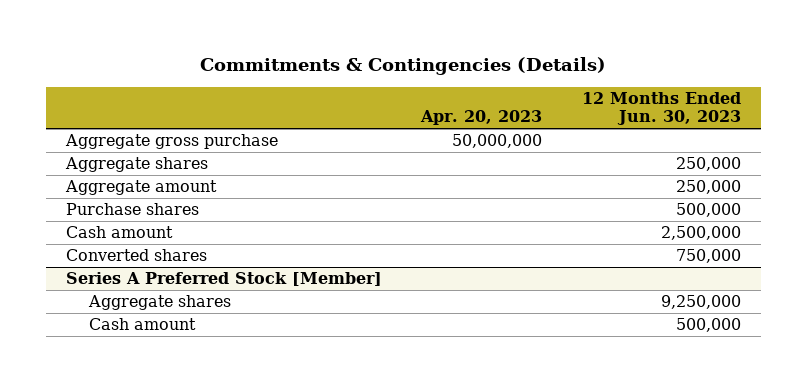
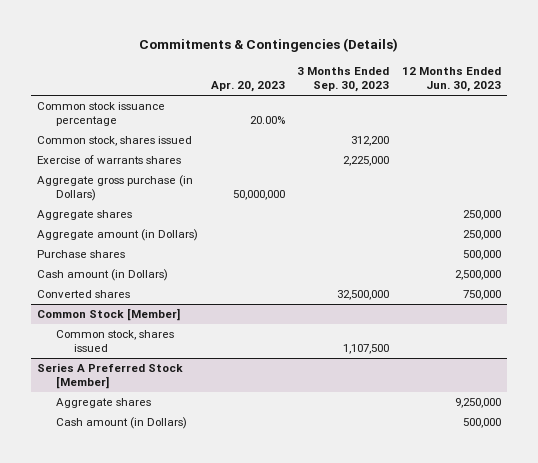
- | Apr. 20, 2023 | 12 Months Ended Jun. 30, 2023
+ | Apr. 20, 2023 | 3 Months Ended Sep. 30, 2023 | 12 Months Ended Jun. 30, 2023
- Aggregate gross purchase | 50,000,000 |
+ Common stock issuance percentage | 20.00% | |
+ Common stock, shares issued | | 312,200 |
+ Exercise of warrants shares | | 2,225,000 |
+ Aggregate gross purchase (in Dollars) | 50,000,000 | |
- Aggregate amount | | 250,000
+ Aggregate amount (in Dollars) | | | 250,000
- Cash amount | | 2,500,000
+ Cash amount (in Dollars) | | | 2,500,000
+ Common Stock [Member]
+ Common stock, shares issued | | 1,107,500 |
@ Series A Preferred Stock [Member]
- Cash amount | | 500,000
+ Cash amount (in Dollars) | | | 500,000

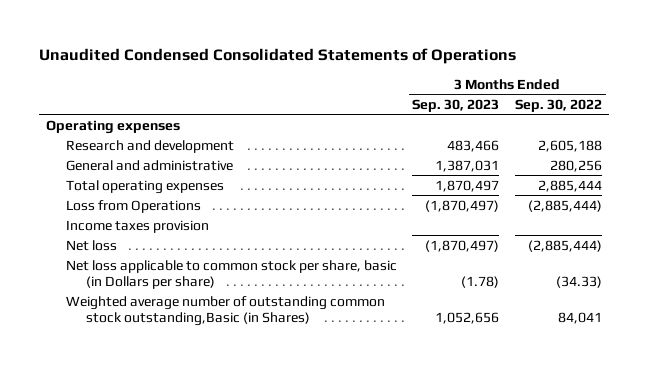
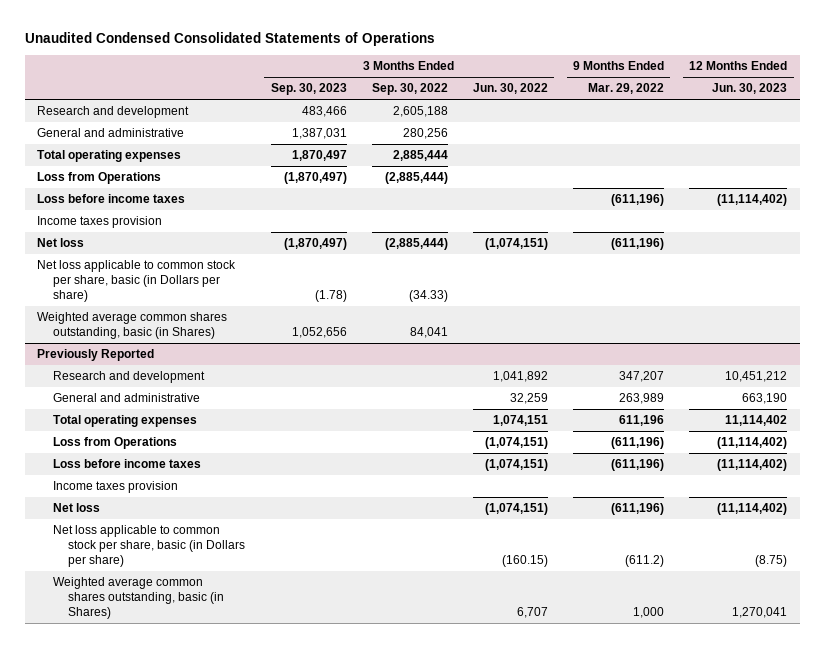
- | 3 Months Ended Sep. 30, 2023 | 3 Months Ended Sep. 30, 2022
+ | 3 Months Ended Sep. 30, 2023 | 3 Months Ended Sep. 30, 2022 | 3 Months Ended Jun. 30, 2022 | 9 Months Ended Mar. 29, 2022 | 12 Months Ended Jun. 30, 2023
- Operating expenses
+ Loss before income taxes | | | | (611,196) | (11,114,402)
- Weighted average number of outstanding common stock outstanding,Basic (in Shares) | 1,052,656 | 84,041
+ Weighted average common shares outstanding, basic (in Shares) | 1,052,656 | 84,041 | | |
+ Previously Reported
+ Research and development | | | 1,041,892 | 347,207 | 10,451,212
+ General and administrative | | | 32,259 | 263,989 | 663,190
+ Total operating expenses | | | 1,074,151 | 611,196 | 11,114,402
+ Loss from Operations | | | (1,074,151) | (611,196) | (11,114,402)
+ Loss before income taxes | | | (1,074,151) | (611,196) | (11,114,402)
+ Income taxes provision
+ Net loss | | | (1,074,151) | (611,196) | (11,114,402)
+ Net loss applicable to common stock per share, basic (in Dollars per share) | | | (160.15) | (611.2) | (8.75)
+ Weighted average common shares outstanding, basic (in Shares) | | | 6,707 | 1,000 | 1,270,041

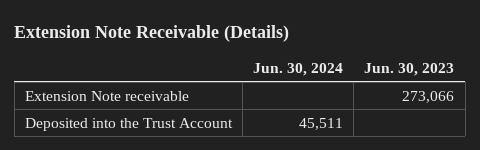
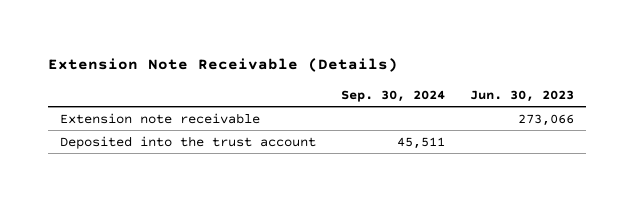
- | Jun. 30, 2024 | Jun. 30, 2023
+ | Sep. 30, 2024 | Jun. 30, 2023
- Extension Note receivable | | 273,066
- Deposited into the Trust Account | 45,511 |
+ Extension note receivable | | 273,066
+ Deposited into the trust account | 45,511 |

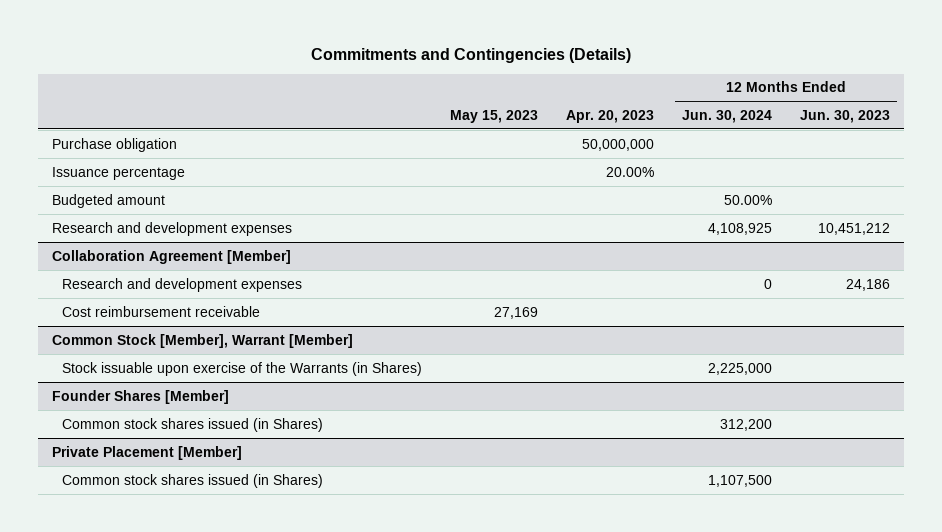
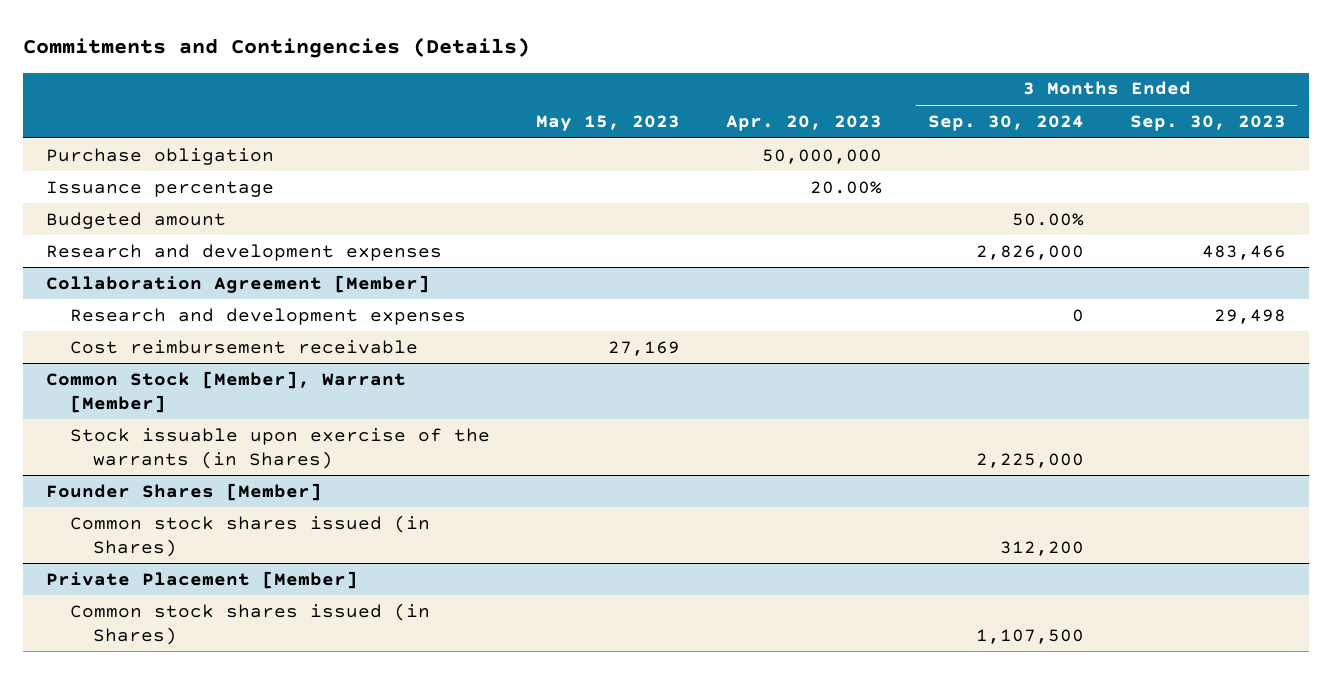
- | May 15, 2023 | Apr. 20, 2023 | 12 Months Ended Jun. 30, 2024 | 12 Months Ended Jun. 30, 2023
+ | May 15, 2023 | Apr. 20, 2023 | 3 Months Ended Sep. 30, 2024 | 3 Months Ended Sep. 30, 2023
@ Common Stock [Member], Warrant [Member]
- Stock issuable upon exercise of the Warrants (in Shares) | | | 2,225,000 |
+ Stock issuable upon exercise of the warrants (in Shares) | | | 2,225,000 |

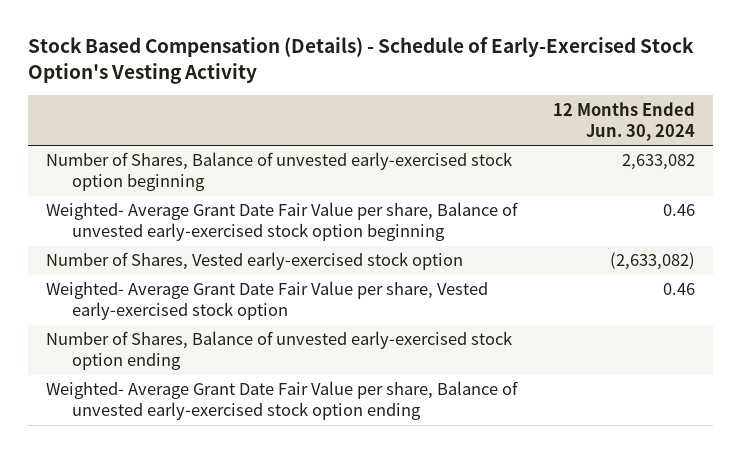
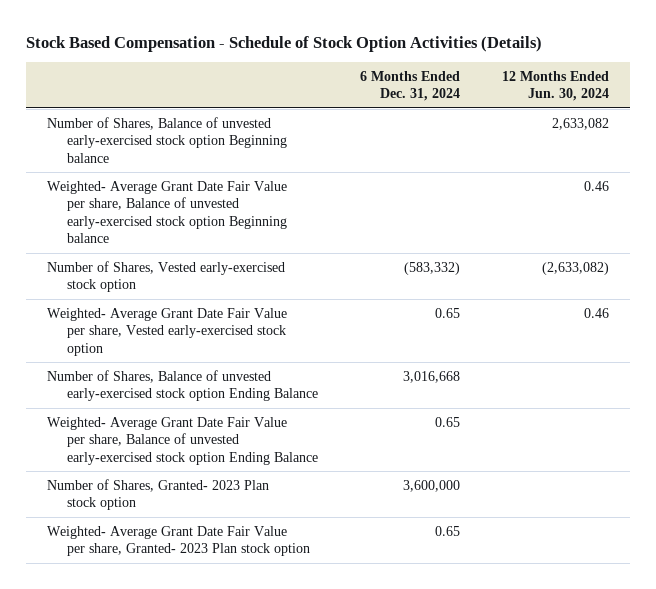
- Stock Based Compensation (Details) - Schedule of Early-Exercised Stock Option's Vesting Activity
+ Stock Based Compensation - Schedule of Stock Option Activities (Details)
- | 12 Months Ended Jun. 30, 2024
+ | 6 Months Ended Dec. 31, 2024 | 12 Months Ended Jun. 30, 2024
- Number of Shares, Balance of unvested early-exercised stock option beginning | 2,633,082
- Weighted- Average Grant Date Fair Value per share, Balance of unvested early-exercised stock option beginning | 0.46
+ Number of Shares, Balance of unvested early-exercised stock option Beginning balance | | 2,633,082
+ Weighted- Average Grant Date Fair Value per share, Balance of unvested early-exercised stock option Beginning balance | | 0.46
- Number of Shares, Balance of unvested early-exercised stock option ending
- Weighted- Average Grant Date Fair Value per share, Balance of unvested early-exercised stock option ending
+ Number of Shares, Balance of unvested early-exercised stock option Ending Balance | 3,016,668 |
+ Weighted- Average Grant Date Fair Value per share, Balance of unvested early-exercised stock option Ending Balance | 0.65 |
+ Number of Shares, Granted- 2023 Plan stock option | 3,600,000 |
+ Weighted- Average Grant Date Fair Value per share, Granted- 2023 Plan stock option | 0.65 |

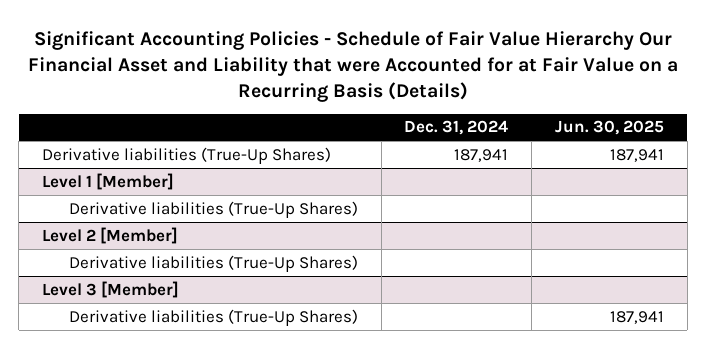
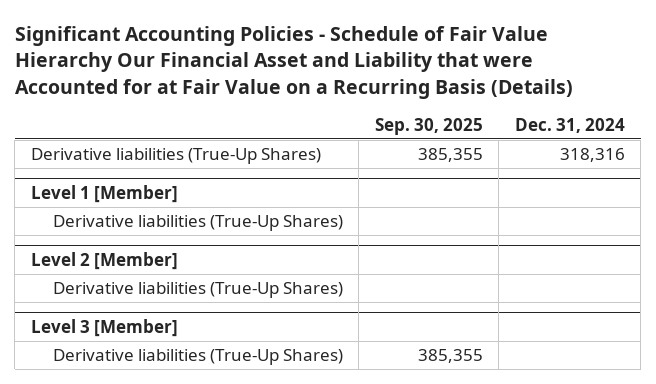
- | Dec. 31, 2024 | Jun. 30, 2025
+ | Sep. 30, 2025 | Dec. 31, 2024
- Derivative liabilities (True-Up Shares) | 187,941 | 187,941
+ Derivative liabilities (True-Up Shares) | 385,355 | 318,316

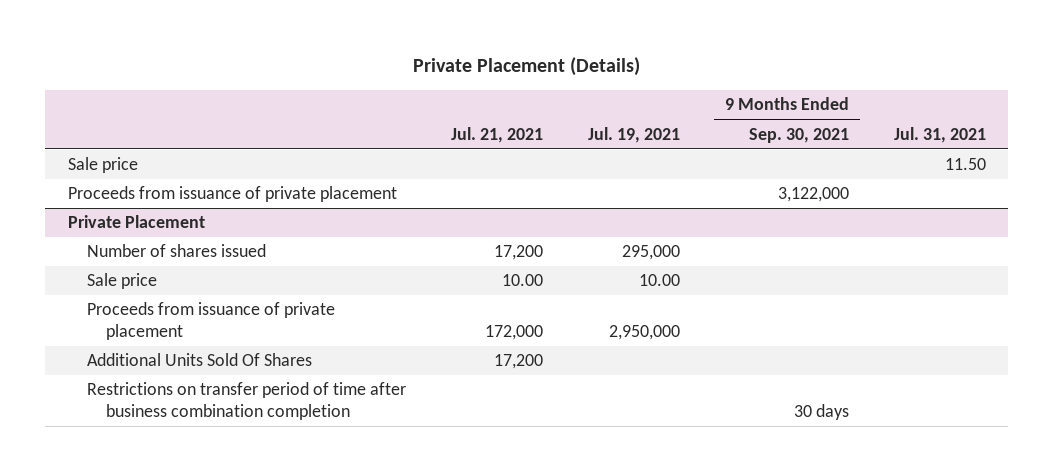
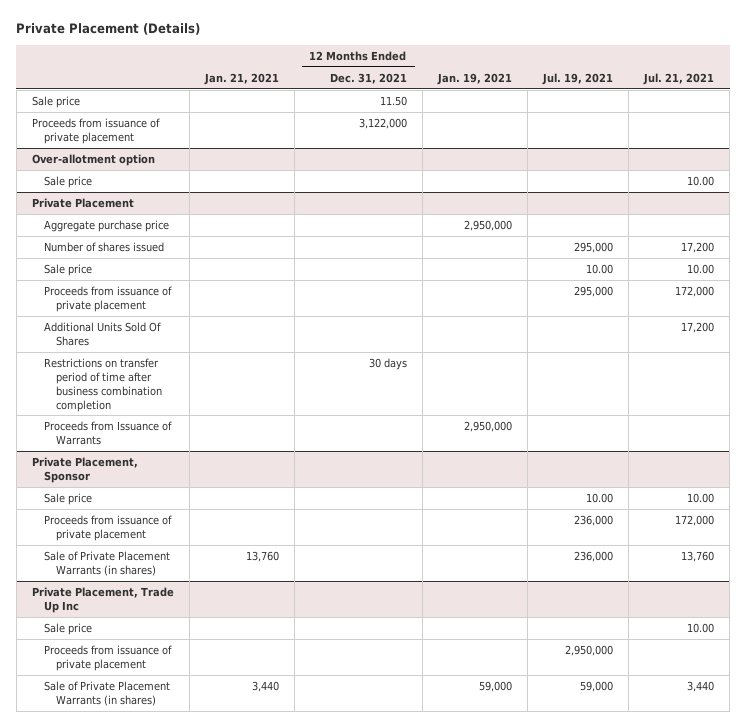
- | Jul. 21, 2021 | Jul. 19, 2021 | 9 Months Ended Sep. 30, 2021 | Jul. 31, 2021
+ | Jan. 21, 2021 | 12 Months Ended Dec. 31, 2021 | Jan. 19, 2021 | Jul. 19, 2021 | Jul. 21, 2021
+ Over-allotment option
+ Sale price | | | | | 10.00
@ Private Placement
+ Aggregate purchase price | | | 2,950,000 | |
- Proceeds from issuance of private placement | 172,000 | 2,950,000 | |
+ Proceeds from issuance of private placement | | | | 295,000 | 172,000
+ Proceeds from Issuance of Warrants | | | 2,950,000 | |
+ Private Placement, Sponsor
+ Sale price | | | | 10.00 | 10.00
+ Proceeds from issuance of private placement | | | | 236,000 | 172,000
+ Sale of Private Placement Warrants (in shares) | 13,760 | | | 236,000 | 13,760
+ Private Placement, Trade Up Inc
+ Sale price | | | | | 10.00
+ Proceeds from issuance of private placement | | | | 2,950,000 |
+ Sale of Private Placement Warrants (in shares) | 3,440 | | 59,000 | 59,000 | 3,440

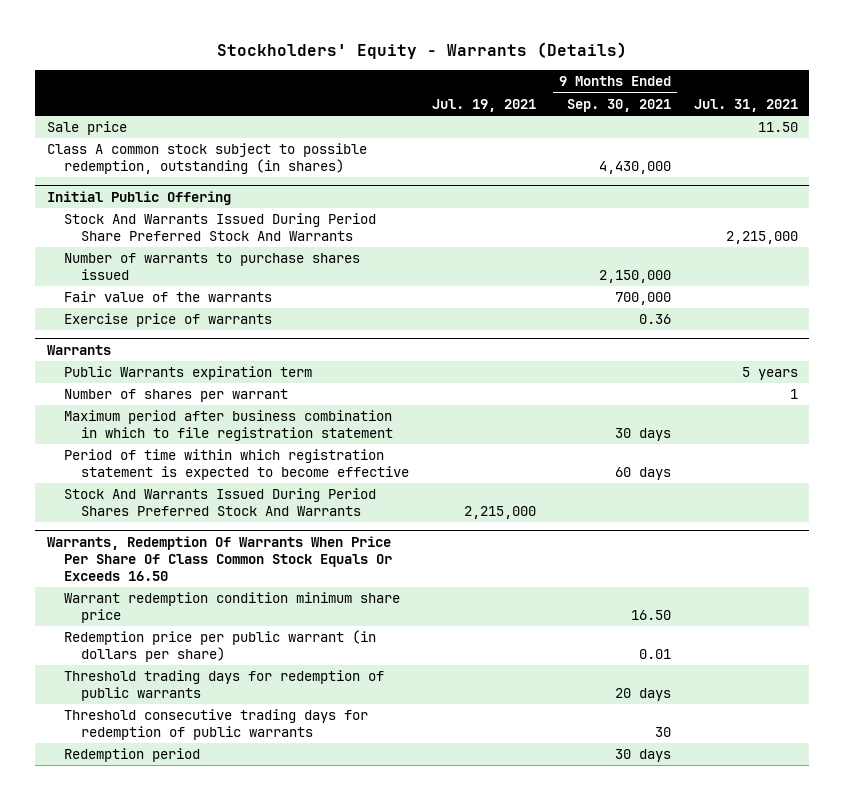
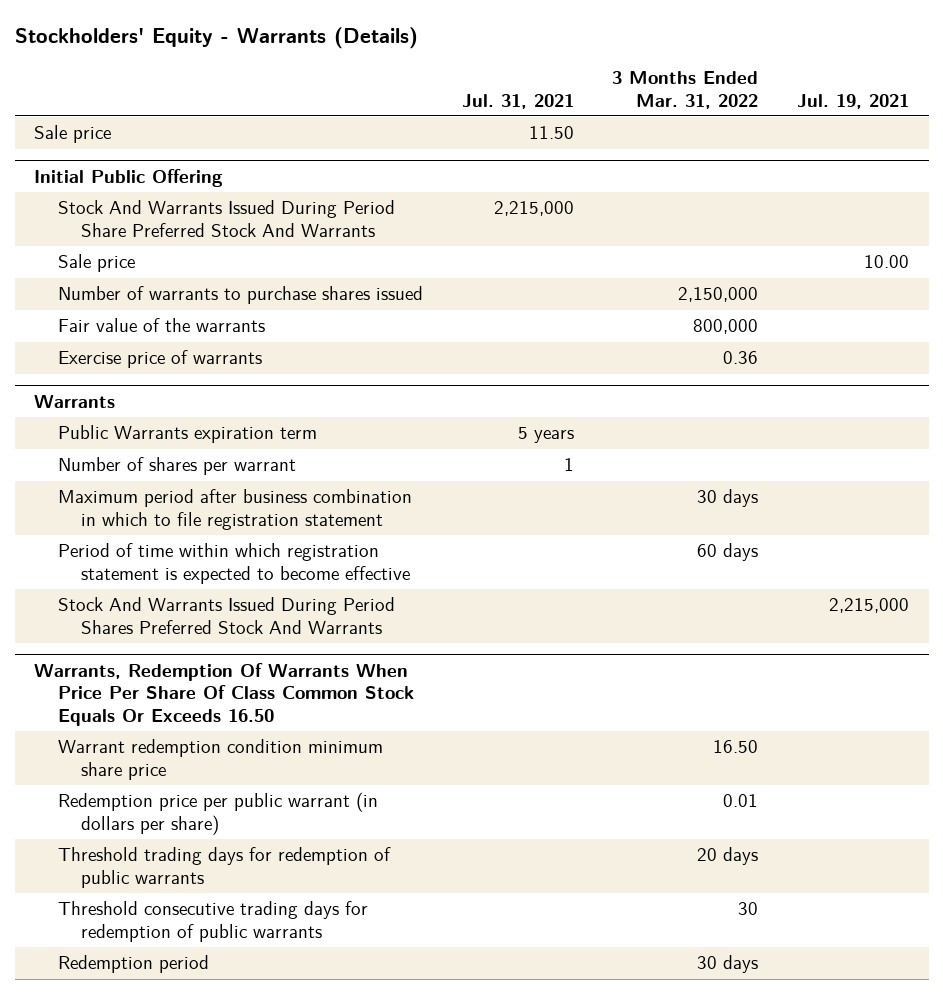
- | Jul. 19, 2021 | 9 Months Ended Sep. 30, 2021 | Jul. 31, 2021
+ | Jul. 31, 2021 | 3 Months Ended Mar. 31, 2022 | Jul. 19, 2021
- Class A common stock subject to possible redemption, outstanding (in shares) | | 4,430,000 |
@ Initial Public Offering
+ Sale price | | | 10.00

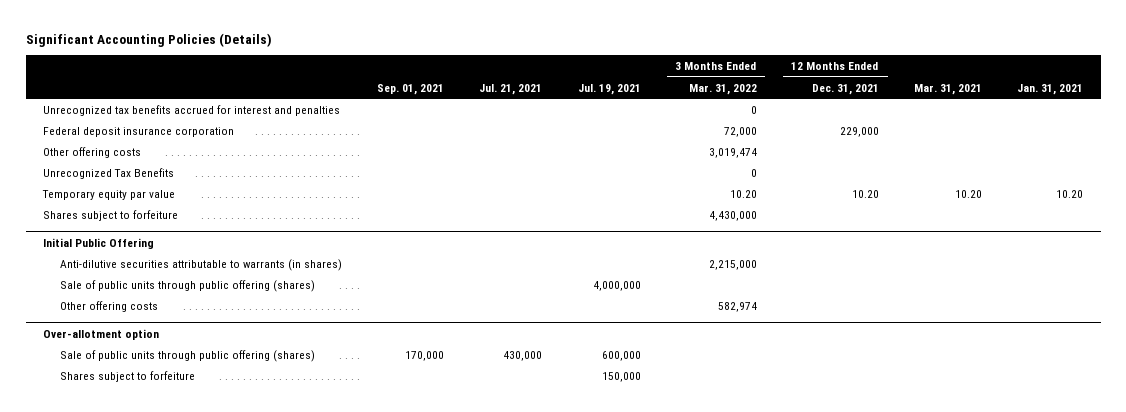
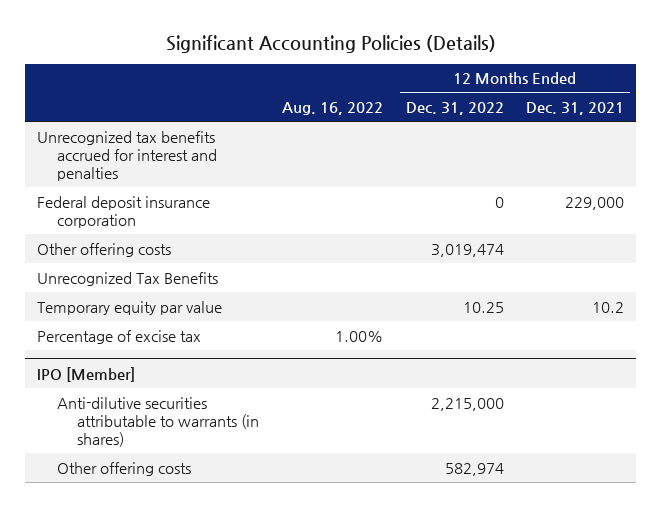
- | Sep. 01, 2021 | Jul. 21, 2021 | Jul. 19, 2021 | 3 Months Ended Mar. 31, 2022 | 12 Months Ended Dec. 31, 2021 | Mar. 31, 2021 | Jan. 31, 2021
+ | Aug. 16, 2022 | 12 Months Ended Dec. 31, 2022 | 12 Months Ended Dec. 31, 2021
- Temporary equity par value | | | | 10.20 | 10.20 | 10.20 | 10.20
- Shares subject to forfeiture | | | | 4,430,000 | | |
- Initial Public Offering
+ Temporary equity par value | | 10.25 | 10.2
+ Percentage of excise tax | 1.00% | |
+ IPO [Member]
- Sale of public units through public offering (shares) | | | 4,000,000 | | | |
- Over-allotment option
- Sale of public units through public offering (shares) | 170,000 | 430,000 | 600,000 | | | |
- Shares subject to forfeiture | | | 150,000 | | | |

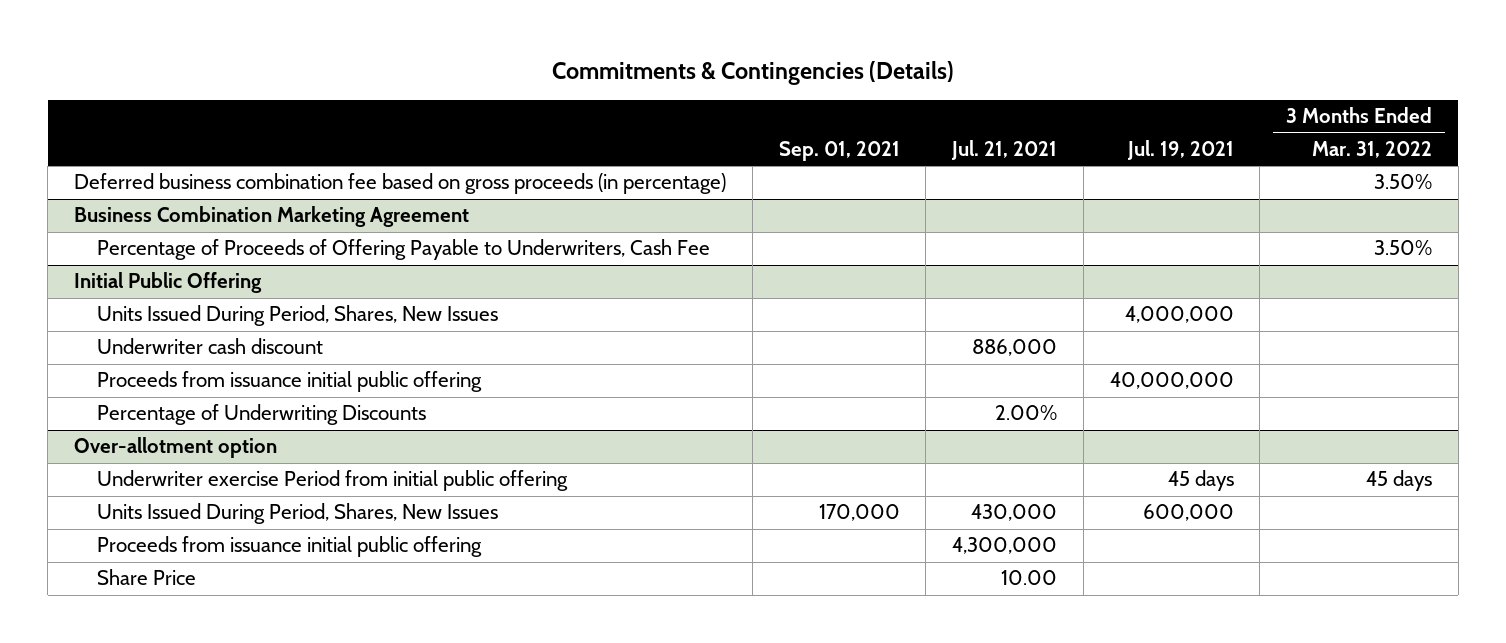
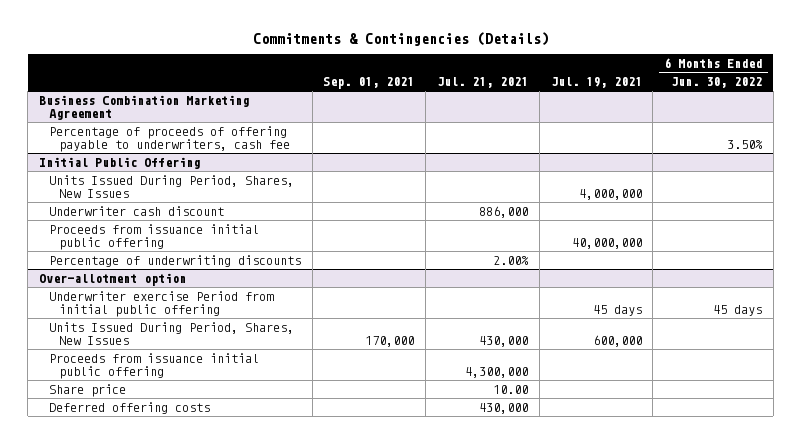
- | Sep. 01, 2021 | Jul. 21, 2021 | Jul. 19, 2021 | 3 Months Ended Mar. 31, 2022
+ | Sep. 01, 2021 | Jul. 21, 2021 | Jul. 19, 2021 | 6 Months Ended Jun. 30, 2022
- Deferred business combination fee based on gross proceeds (in percentage) | | | | 3.50%
@ Business Combination Marketing Agreement
- Percentage of Proceeds of Offering Payable to Underwriters, Cash Fee | | | | 3.50%
+ Percentage of proceeds of offering payable to underwriters, cash fee | | | | 3.50%
@ Initial Public Offering
- Percentage of Underwriting Discounts | | 2.00% | |
+ Percentage of underwriting discounts | | 2.00% | |
@ Over-allotment option
- Share Price | | 10.00 | |
+ Share price | | 10.00 | |
+ Deferred offering costs | | 430,000 | |

